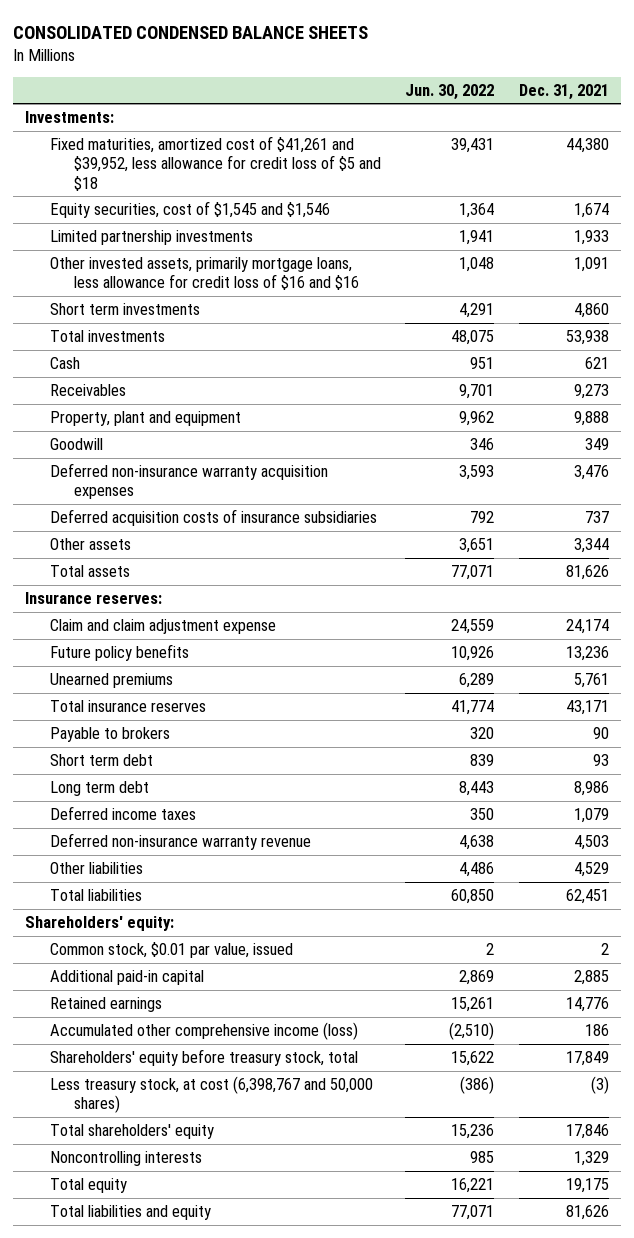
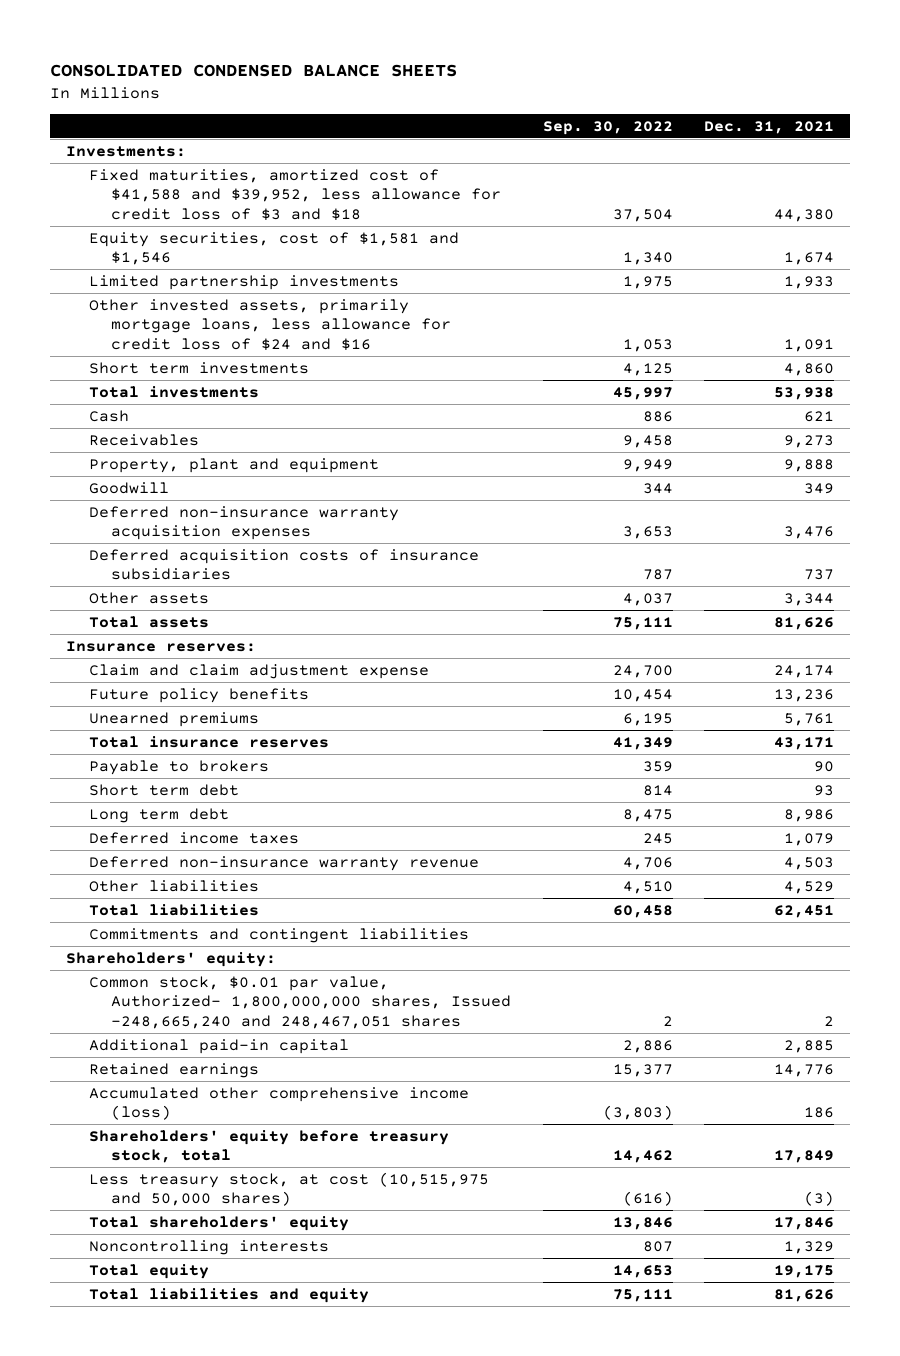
- | Jun. 30, 2022 | Dec. 31, 2021
+ | Sep. 30, 2022 | Dec. 31, 2021
- Fixed maturities, amortized cost of $41,261 and $39,952, less allowance for credit loss of $5 and $18 | 39,431 | 44,380
- Equity securities, cost of $1,545 and $1,546 | 1,364 | 1,674
+ Fixed maturities, amortized cost of $41,588 and $39,952, less allowance for credit loss of $3 and $18 | 37,504 | 44,380
+ Equity securities, cost of $1,581 and $1,546 | 1,340 | 1,674
- Other invested assets, primarily mortgage loans, less allowance for credit loss of $16 and $16 | 1,048 | 1,091
+ Other invested assets, primarily mortgage loans, less allowance for credit loss of $24 and $16 | 1,053 | 1,091
+ Commitments and contingent liabilities
- Common stock, $0.01 par value, issued | 2 | 2
+ Common stock, $0.01 par value, Authorized- 1,800,000,000 shares, Issued -248,665,240 and 248,467,051 shares | 2 | 2
- Less treasury stock, at cost (6,398,767 and 50,000 shares) | (386) | (3)
+ Less treasury stock, at cost (10,515,975 and 50,000 shares) | (616) | (3)

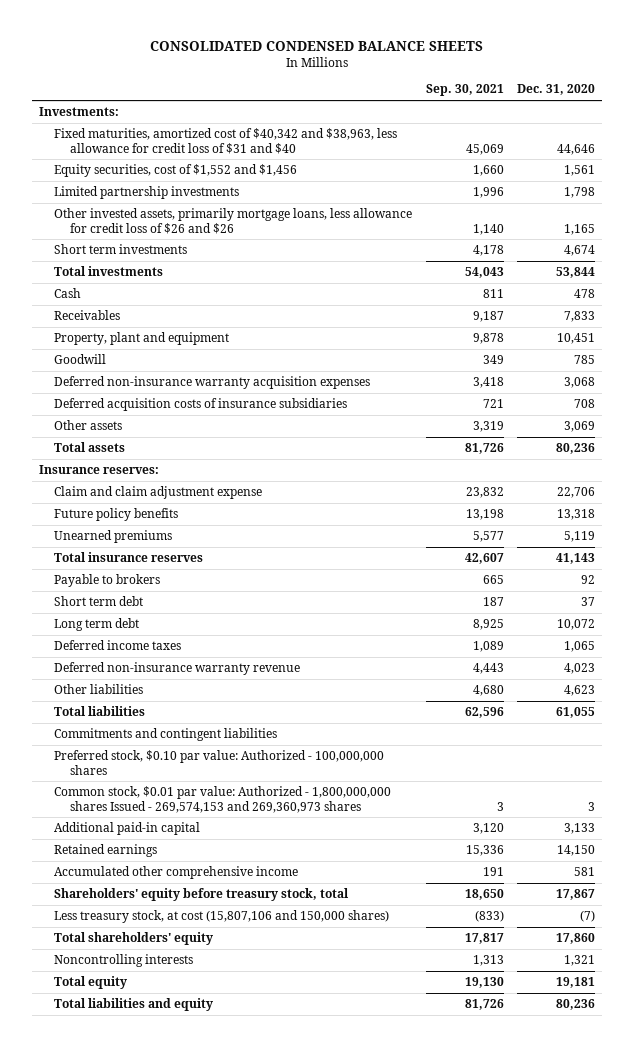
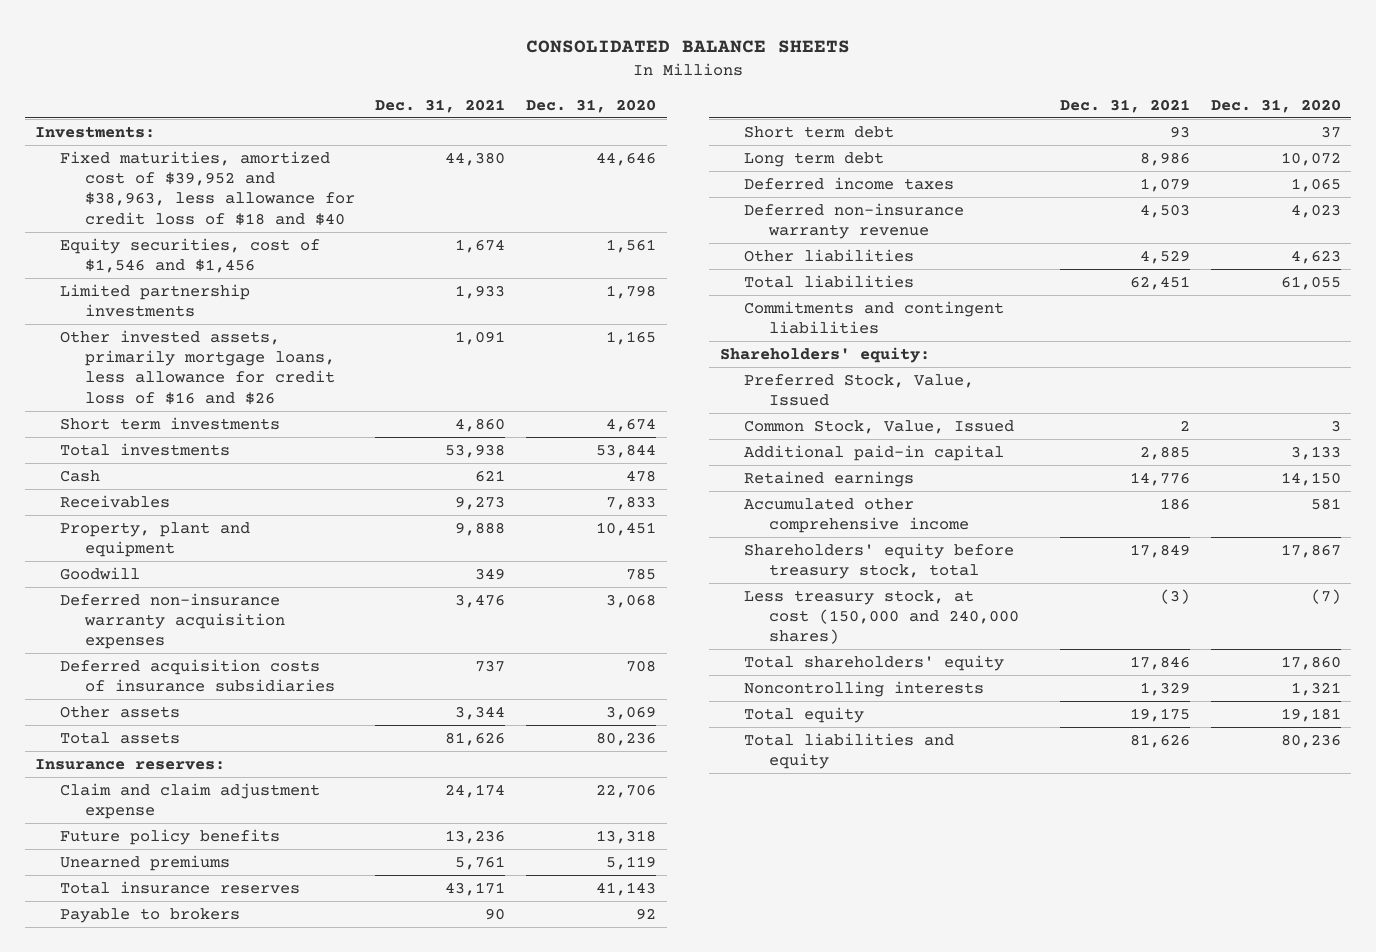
- CONSOLIDATED CONDENSED BALANCE SHEETS
+ CONSOLIDATED BALANCE SHEETS
- | Sep. 30, 2021 | Dec. 31, 2020
+ | Dec. 31, 2021 | Dec. 31, 2020
- Fixed maturities, amortized cost of $40,342 and $38,963, less allowance for credit loss of $31 and $40 | 45,069 | 44,646
- Equity securities, cost of $1,552 and $1,456 | 1,660 | 1,561
+ Fixed maturities, amortized cost of $39,952 and $38,963, less allowance for credit loss of $18 and $40 | 44,380 | 44,646
+ Equity securities, cost of $1,546 and $1,456 | 1,674 | 1,561
- Other invested assets, primarily mortgage loans, less allowance for credit loss of $26 and $26 | 1,140 | 1,165
+ Other invested assets, primarily mortgage loans, less allowance for credit loss of $16 and $26 | 1,091 | 1,165
- Preferred stock, $0.10 par value: Authorized - 100,000,000 shares
- Common stock, $0.01 par value: Authorized - 1,800,000,000 shares Issued - 269,574,153 and 269,360,973 shares | 3 | 3
+ Shareholders' equity:
+ Preferred Stock, Value, Issued
+ Common Stock, Value, Issued | 2 | 3
- Less treasury stock, at cost (15,807,106 and 150,000 shares) | (833) | (7)
+ Less treasury stock, at cost (150,000 and 240,000 shares) | (3) | (7)

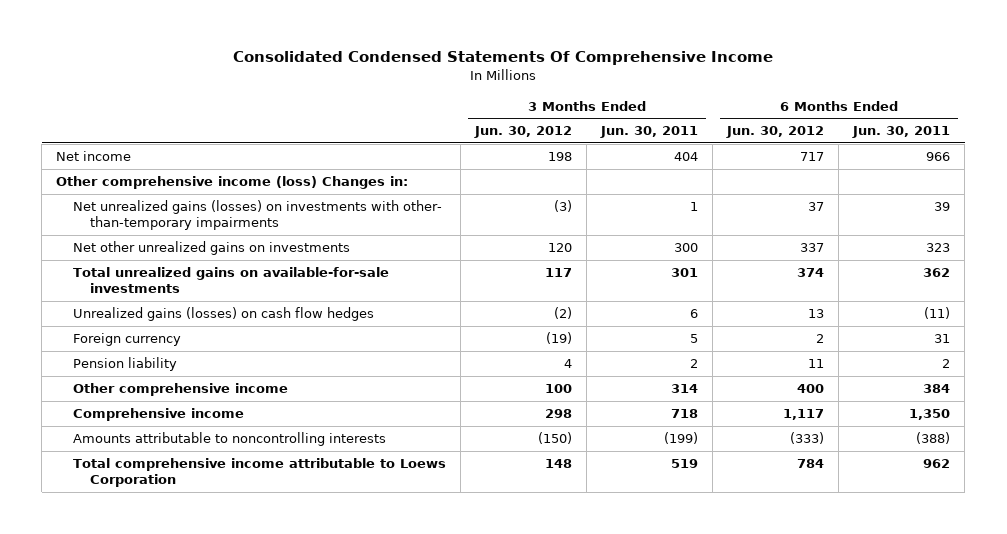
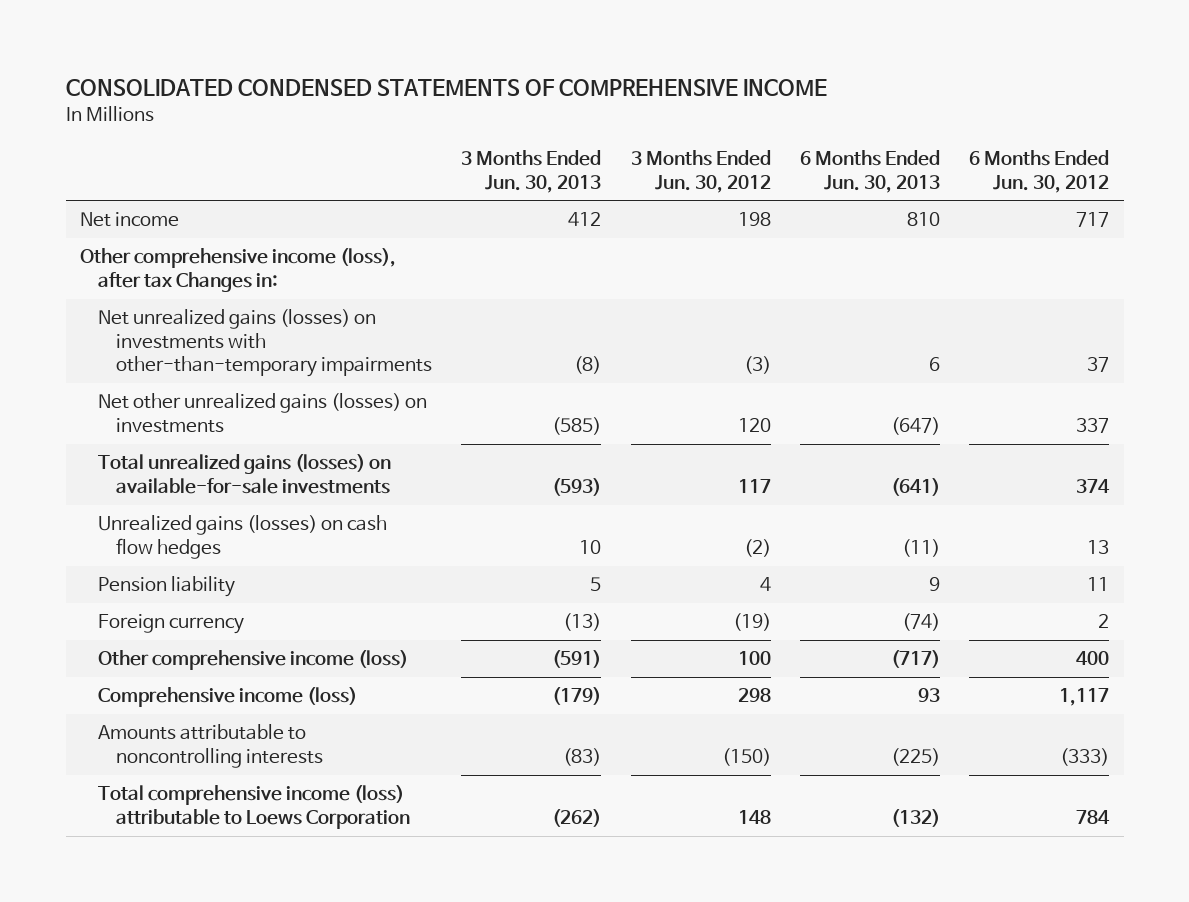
- Consolidated Condensed Statements Of Comprehensive Income
+ CONSOLIDATED CONDENSED STATEMENTS OF COMPREHENSIVE INCOME
- | 3 Months Ended Jun. 30, 2012 | 3 Months Ended Jun. 30, 2011 | 6 Months Ended Jun. 30, 2012 | 6 Months Ended Jun. 30, 2011
+ | 3 Months Ended Jun. 30, 2013 | 3 Months Ended Jun. 30, 2012 | 6 Months Ended Jun. 30, 2013 | 6 Months Ended Jun. 30, 2012
- Other comprehensive income (loss) Changes in:
- Net unrealized gains (losses) on investments with other- than-temporary impairments | (3) | 1 | 37 | 39
- Net other unrealized gains on investments | 120 | 300 | 337 | 323
- Total unrealized gains on available-for-sale investments | 117 | 301 | 374 | 362
+ Other comprehensive income (loss), after tax Changes in:
+ Net unrealized gains (losses) on investments with other-than-temporary impairments | (8) | (3) | 6 | 37
+ Net other unrealized gains (losses) on investments | (585) | 120 | (647) | 337
+ Total unrealized gains (losses) on available-for-sale investments | (593) | 117 | (641) | 374
- Other comprehensive income | 100 | 314 | 400 | 384
- Comprehensive income | 298 | 718 | 1,117 | 1,350
moved down: Foreign currency | (13) | (19) | (74) | 2
+ Other comprehensive income (loss) | (591) | 100 | (717) | 400
+ Comprehensive income (loss) | (179) | 298 | 93 | 1,117
- Total comprehensive income attributable to Loews Corporation | 148 | 519 | 784 | 962
+ Total comprehensive income (loss) attributable to Loews Corporation | (262) | 148 | (132) | 784

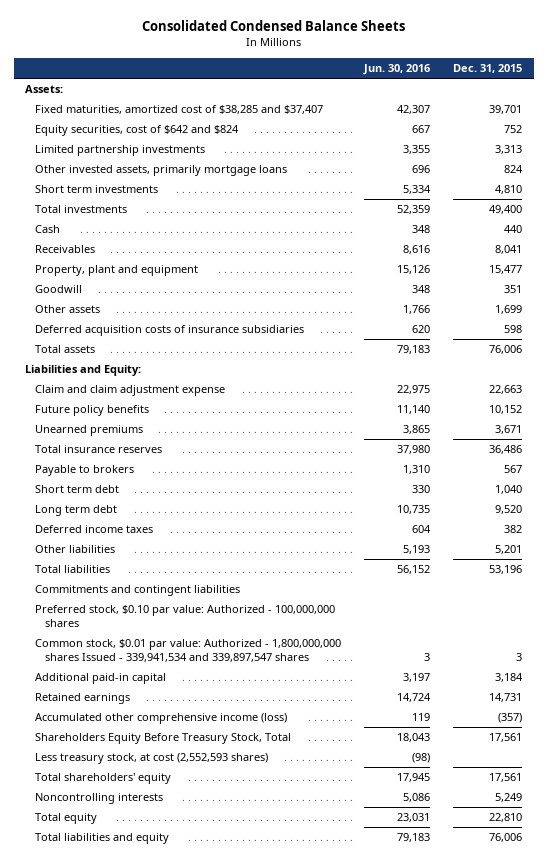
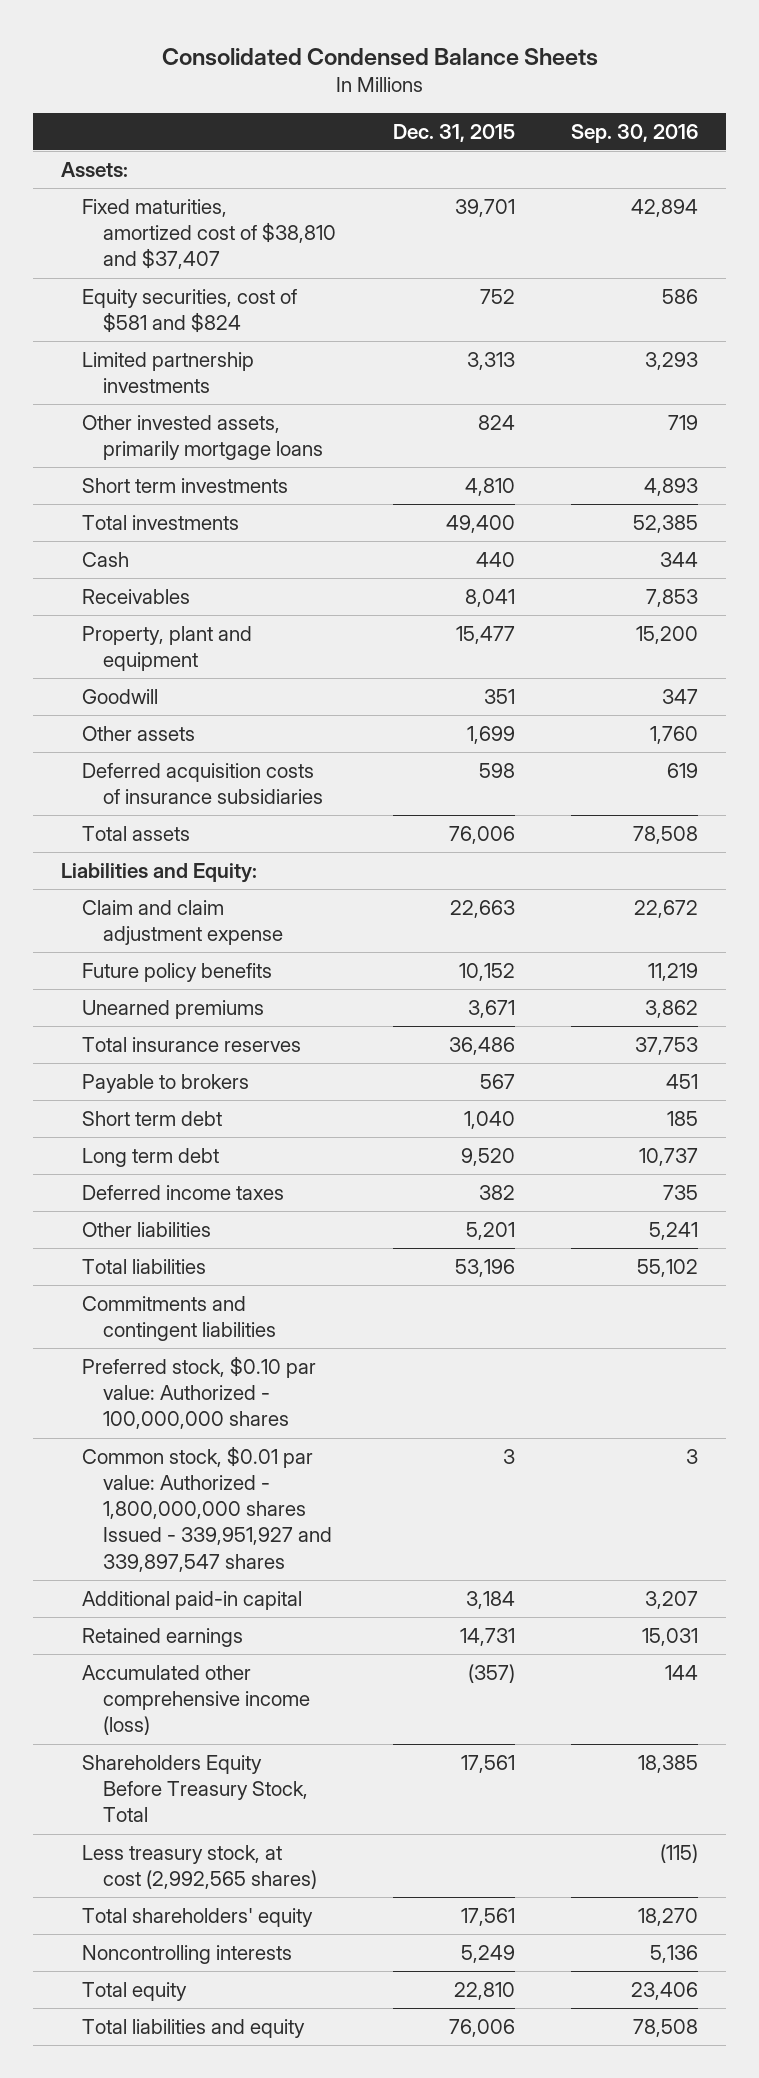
- | Jun. 30, 2016 | Dec. 31, 2015
+ | Dec. 31, 2015 | Sep. 30, 2016
- Fixed maturities, amortized cost of $38,285 and $37,407 | 42,307 | 39,701
- Equity securities, cost of $642 and $824 | 667 | 752
+ Fixed maturities, amortized cost of $38,810 and $37,407 | 39,701 | 42,894
+ Equity securities, cost of $581 and $824 | 752 | 586
- Common stock, $0.01 par value: Authorized - 1,800,000,000 shares Issued - 339,941,534 and 339,897,547 shares | 3 | 3
+ Common stock, $0.01 par value: Authorized - 1,800,000,000 shares Issued - 339,951,927 and 339,897,547 shares | 3 | 3
- Less treasury stock, at cost (2,552,593 shares) | (98) |
+ Less treasury stock, at cost (2,992,565 shares) | | (115)

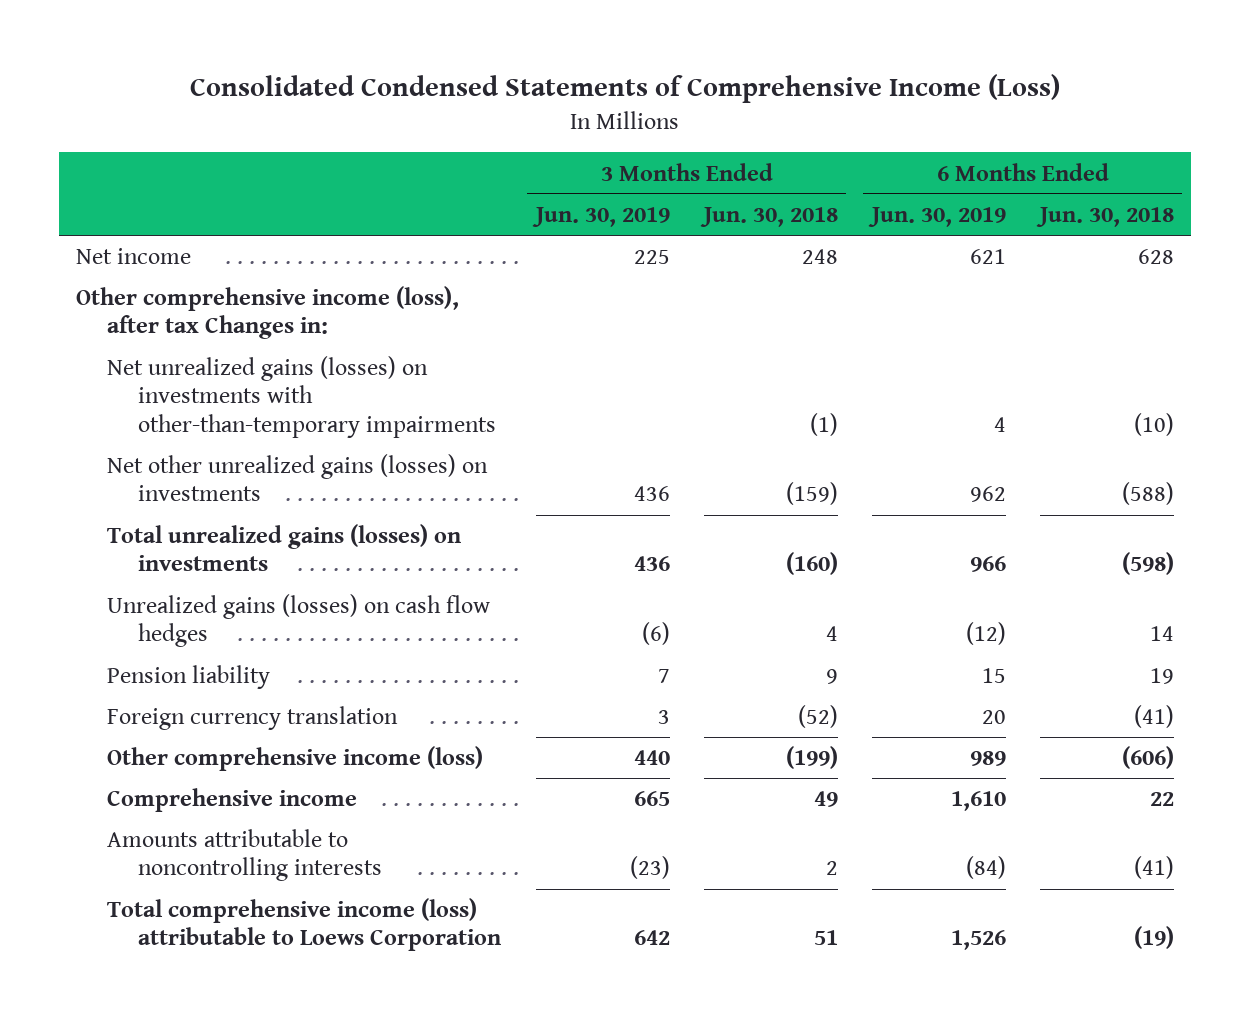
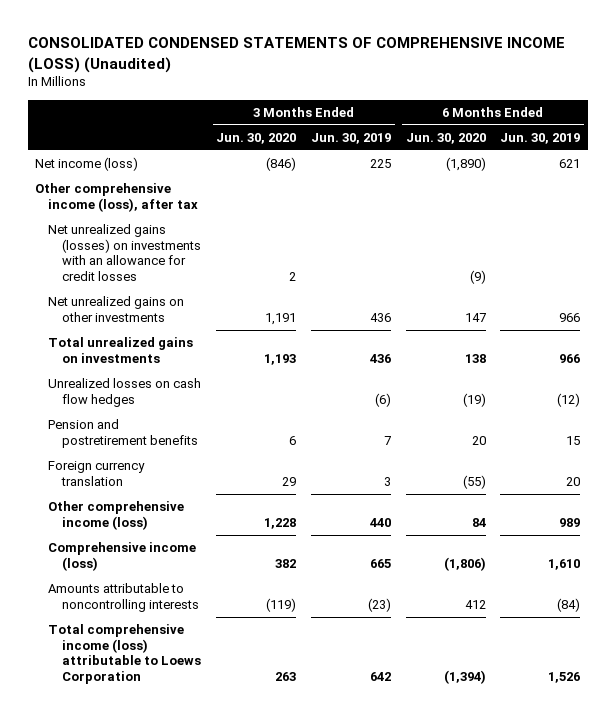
- Consolidated Condensed Statements of Comprehensive Income (Loss)
+ CONSOLIDATED CONDENSED STATEMENTS OF COMPREHENSIVE INCOME (LOSS) (Unaudited)
- | 3 Months Ended Jun. 30, 2019 | 3 Months Ended Jun. 30, 2018 | 6 Months Ended Jun. 30, 2019 | 6 Months Ended Jun. 30, 2018
+ | 3 Months Ended Jun. 30, 2020 | 3 Months Ended Jun. 30, 2019 | 6 Months Ended Jun. 30, 2020 | 6 Months Ended Jun. 30, 2019
- Net income | 225 | 248 | 621 | 628
- Other comprehensive income (loss), after tax Changes in:
- Net unrealized gains (losses) on investments with other-than-temporary impairments | | (1) | 4 | (10)
- Net other unrealized gains (losses) on investments | 436 | (159) | 962 | (588)
- Total unrealized gains (losses) on investments | 436 | (160) | 966 | (598)
- Unrealized gains (losses) on cash flow hedges | (6) | 4 | (12) | 14
- Pension liability | 7 | 9 | 15 | 19
+ Net income (loss) | (846) | 225 | (1,890) | 621
+ Other comprehensive income (loss), after tax
+ Net unrealized gains (losses) on investments with an allowance for credit losses | 2 | | (9) |
+ Net unrealized gains on other investments | 1,191 | 436 | 147 | 966
+ Total unrealized gains on investments | 1,193 | 436 | 138 | 966
+ Unrealized losses on cash flow hedges | | (6) | (19) | (12)
+ Pension and postretirement benefits | 6 | 7 | 20 | 15
- Comprehensive income | 665 | 49 | 1,610 | 22
+ Comprehensive income (loss) | 382 | 665 | (1,806) | 1,610

